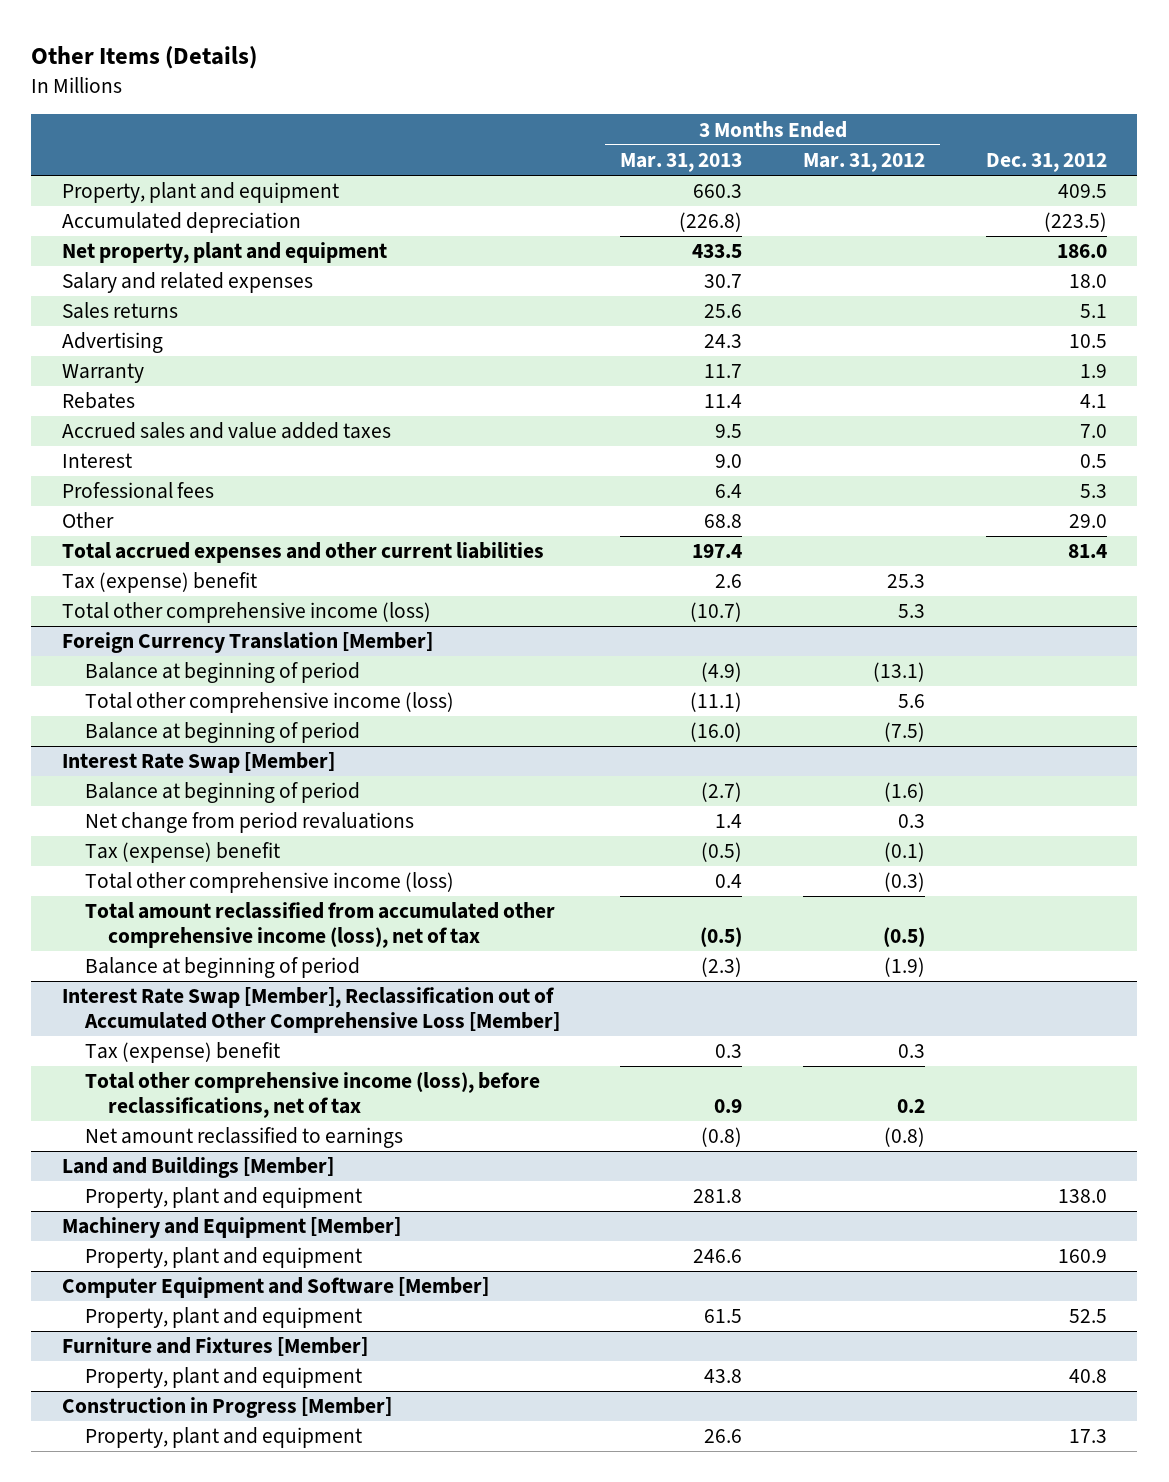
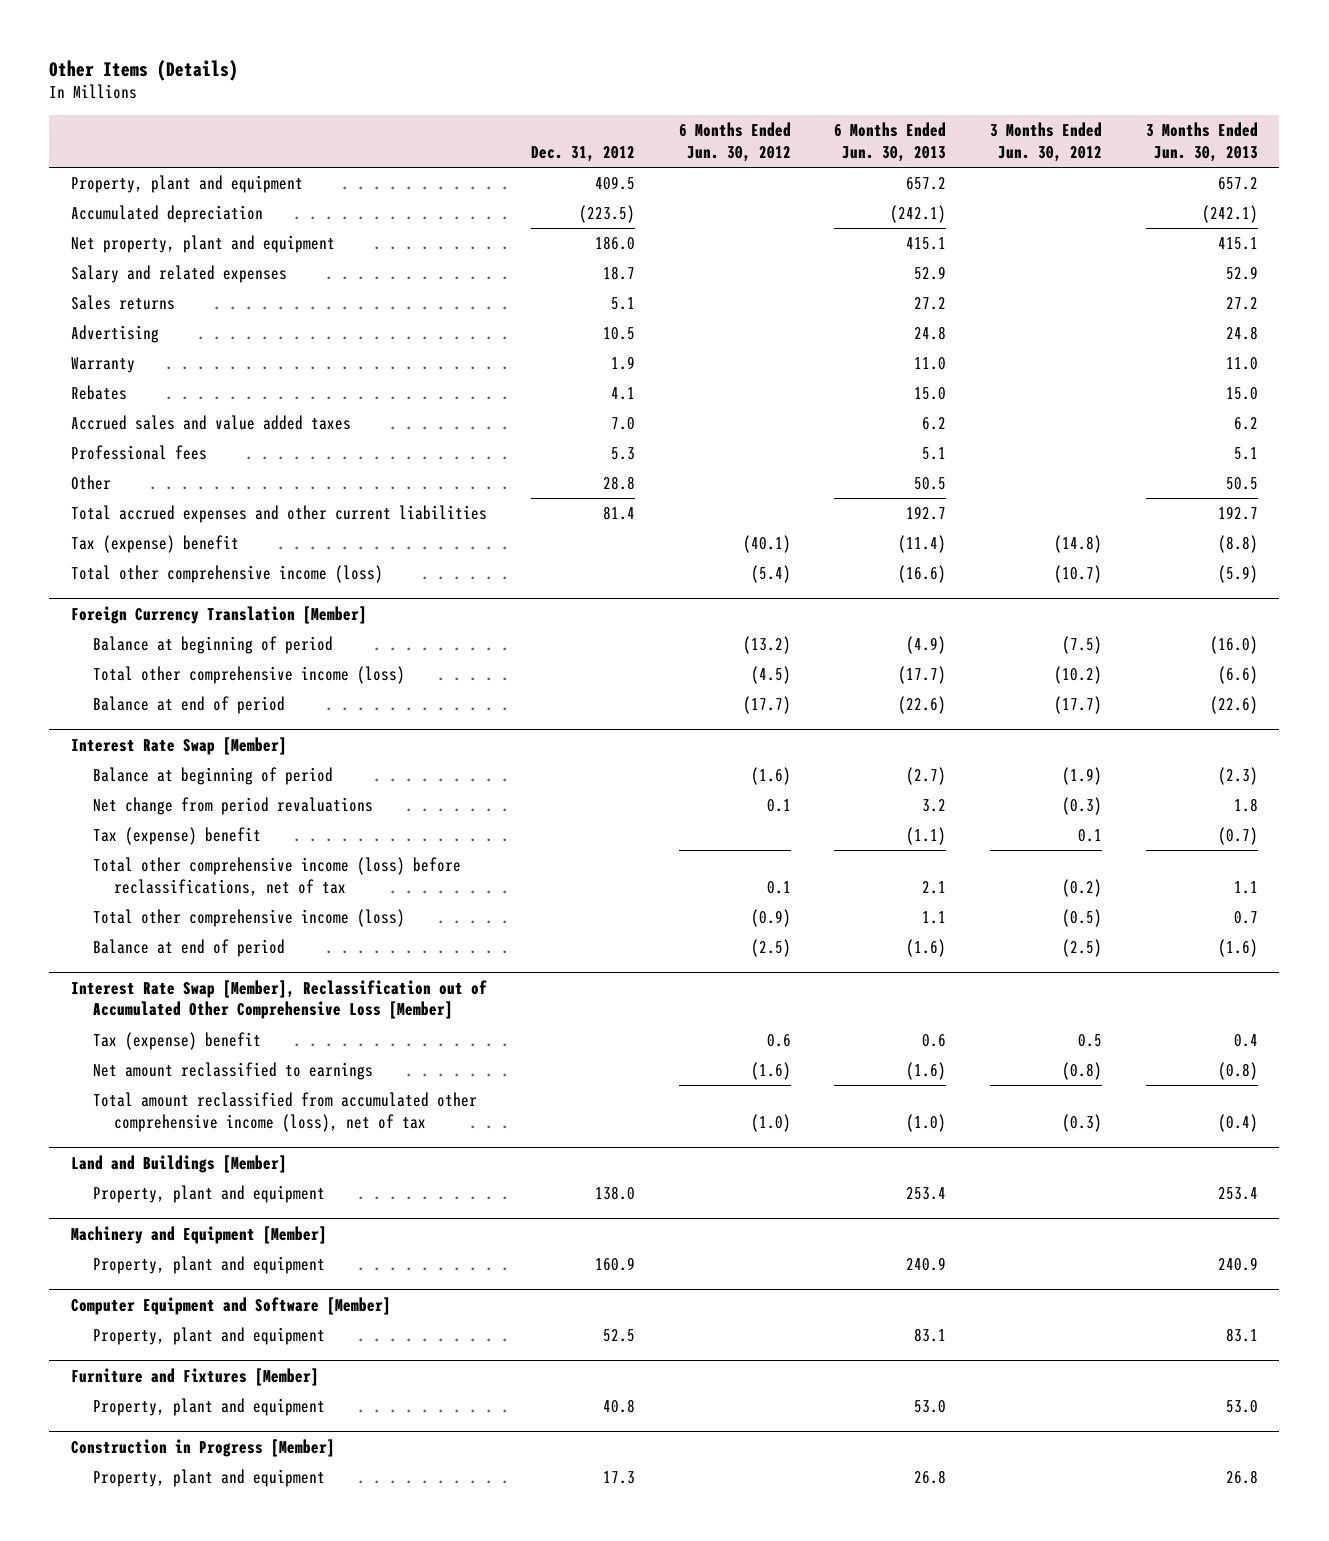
- | 3 Months Ended Mar. 31, 2013 | 3 Months Ended Mar. 31, 2012 | Dec. 31, 2012
+ | Dec. 31, 2012 | 6 Months Ended Jun. 30, 2012 | 6 Months Ended Jun. 30, 2013 | 3 Months Ended Jun. 30, 2012 | 3 Months Ended Jun. 30, 2013
- Salary and related expenses | 30.7 | | 18.0
+ Salary and related expenses | 18.7 | | 52.9 | | 52.9
- Interest | 9.0 | | 0.5
- Other | 68.8 | | 29.0
+ Other | 28.8 | | 50.5 | | 50.5
@ Foreign Currency Translation [Member]
- Balance at beginning of period | (16.0) | (7.5) |
+ Balance at end of period | | (17.7) | (22.6) | (17.7) | (22.6)
@ Interest Rate Swap [Member]
+ Total other comprehensive income (loss) before reclassifications, net of tax | | 0.1 | 2.1 | (0.2) | 1.1
- Total amount reclassified from accumulated other comprehensive income (loss), net of tax | (0.5) | (0.5) |
- Balance at beginning of period | (2.3) | (1.9) |
+ Balance at end of period | | (2.5) | (1.6) | (2.5) | (1.6)
@ Interest Rate Swap [Member], Reclassification out of Accumulated Other Comprehensive Loss [Member]
- Total other comprehensive income (loss), before reclassifications, net of tax | 0.9 | 0.2 |
+ Total amount reclassified from accumulated other comprehensive income (loss), net of tax | | (1.0) | (1.0) | (0.3) | (0.4)

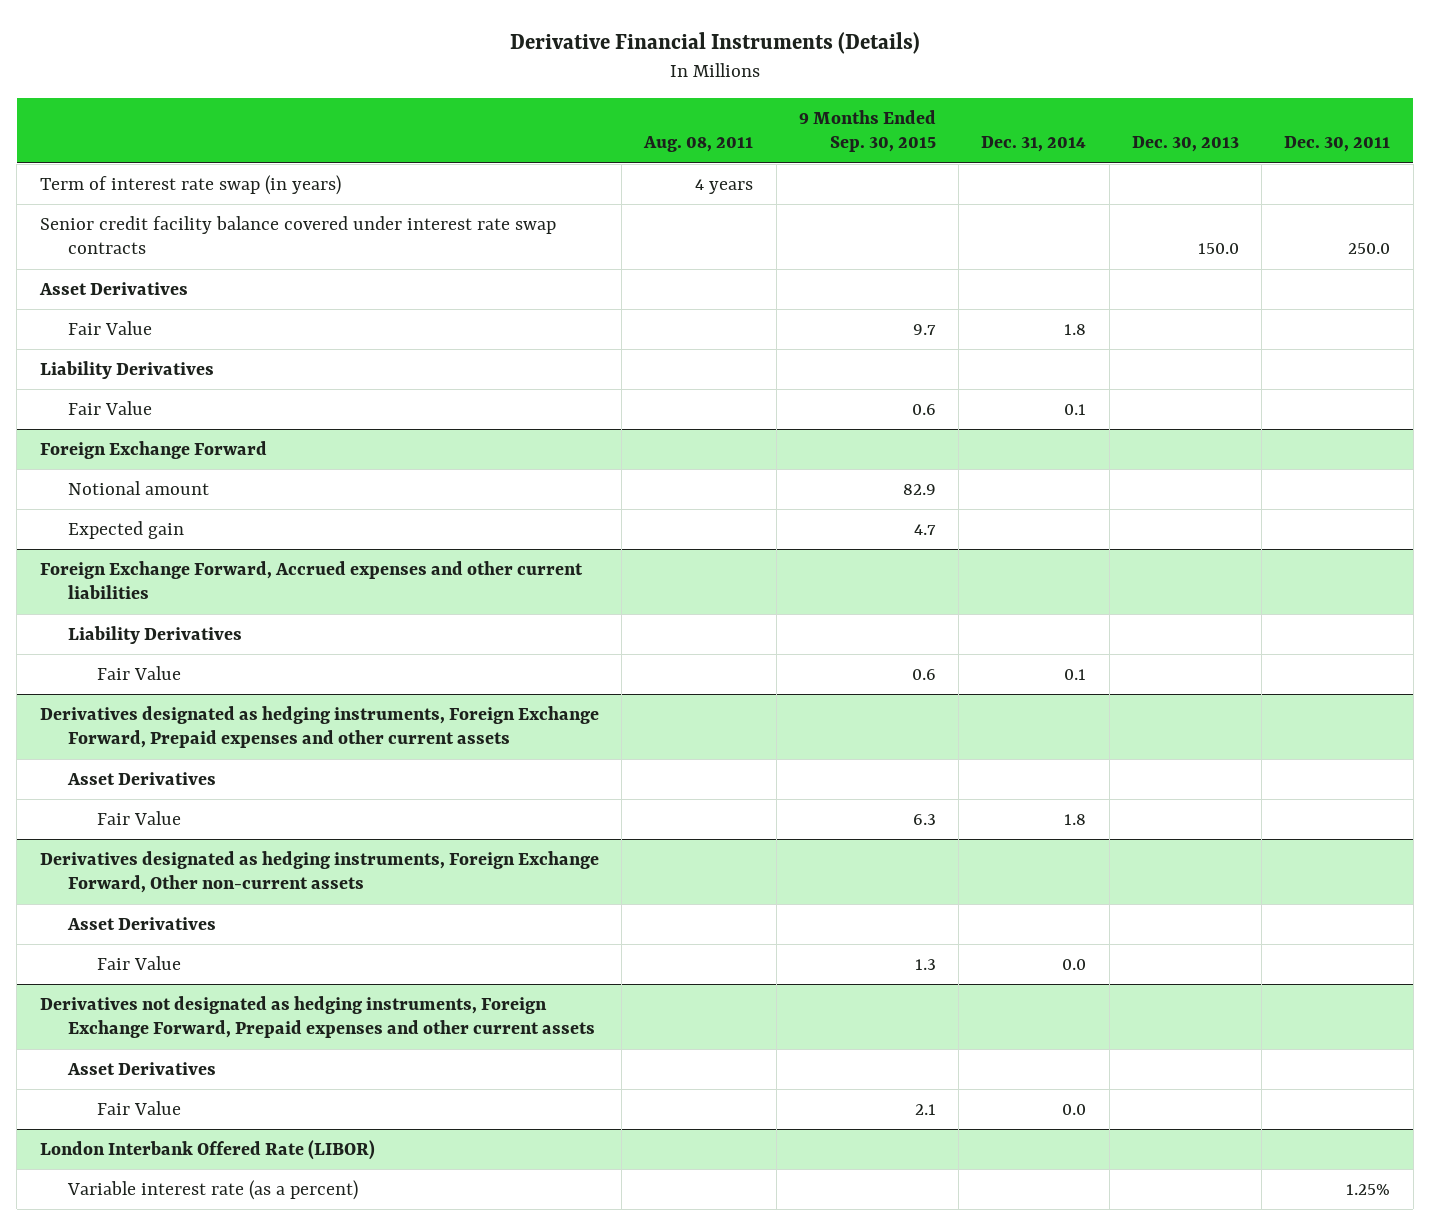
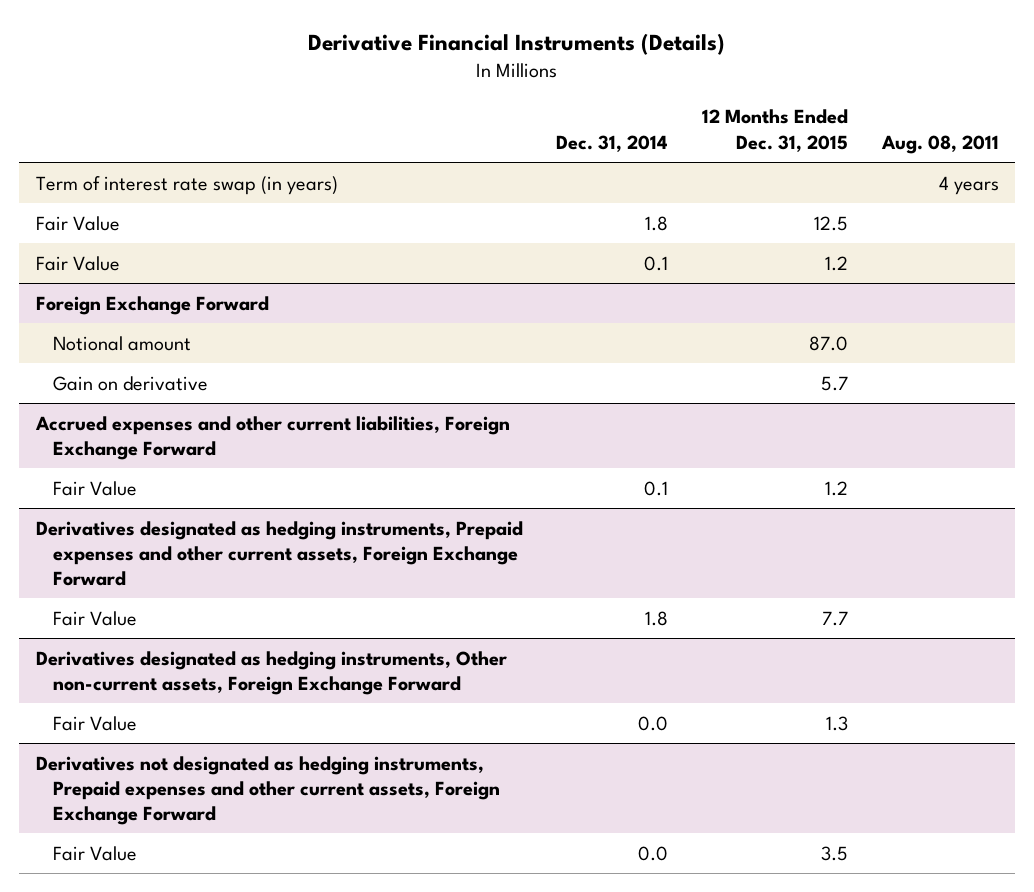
- | Aug. 08, 2011 | 9 Months Ended Sep. 30, 2015 | Dec. 31, 2014 | Dec. 30, 2013 | Dec. 30, 2011
+ | Dec. 31, 2014 | 12 Months Ended Dec. 31, 2015 | Aug. 08, 2011
- Senior credit facility balance covered under interest rate swap contracts | | | | 150.0 | 250.0
- Asset Derivatives
- Liability Derivatives
@ Foreign Exchange Forward
- Expected gain | | 4.7 | | |
- Foreign Exchange Forward, Accrued expenses and other current liabilities
- Liability Derivatives
@ Foreign Exchange Forward
+ Gain on derivative | | 5.7 |
+ Accrued expenses and other current liabilities, Foreign Exchange Forward
- Derivatives designated as hedging instruments, Foreign Exchange Forward, Prepaid expenses and other current assets
- Asset Derivatives
+ Derivatives designated as hedging instruments, Prepaid expenses and other current assets, Foreign Exchange Forward
- Derivatives designated as hedging instruments, Foreign Exchange Forward, Other non-current assets
- Asset Derivatives
+ Derivatives designated as hedging instruments, Other non-current assets, Foreign Exchange Forward
- Derivatives not designated as hedging instruments, Foreign Exchange Forward, Prepaid expenses and other current assets
- Asset Derivatives
+ Derivatives not designated as hedging instruments, Prepaid expenses and other current assets, Foreign Exchange Forward
- London Interbank Offered Rate (LIBOR)
- Variable interest rate (as a percent) | | | | | 1.25%

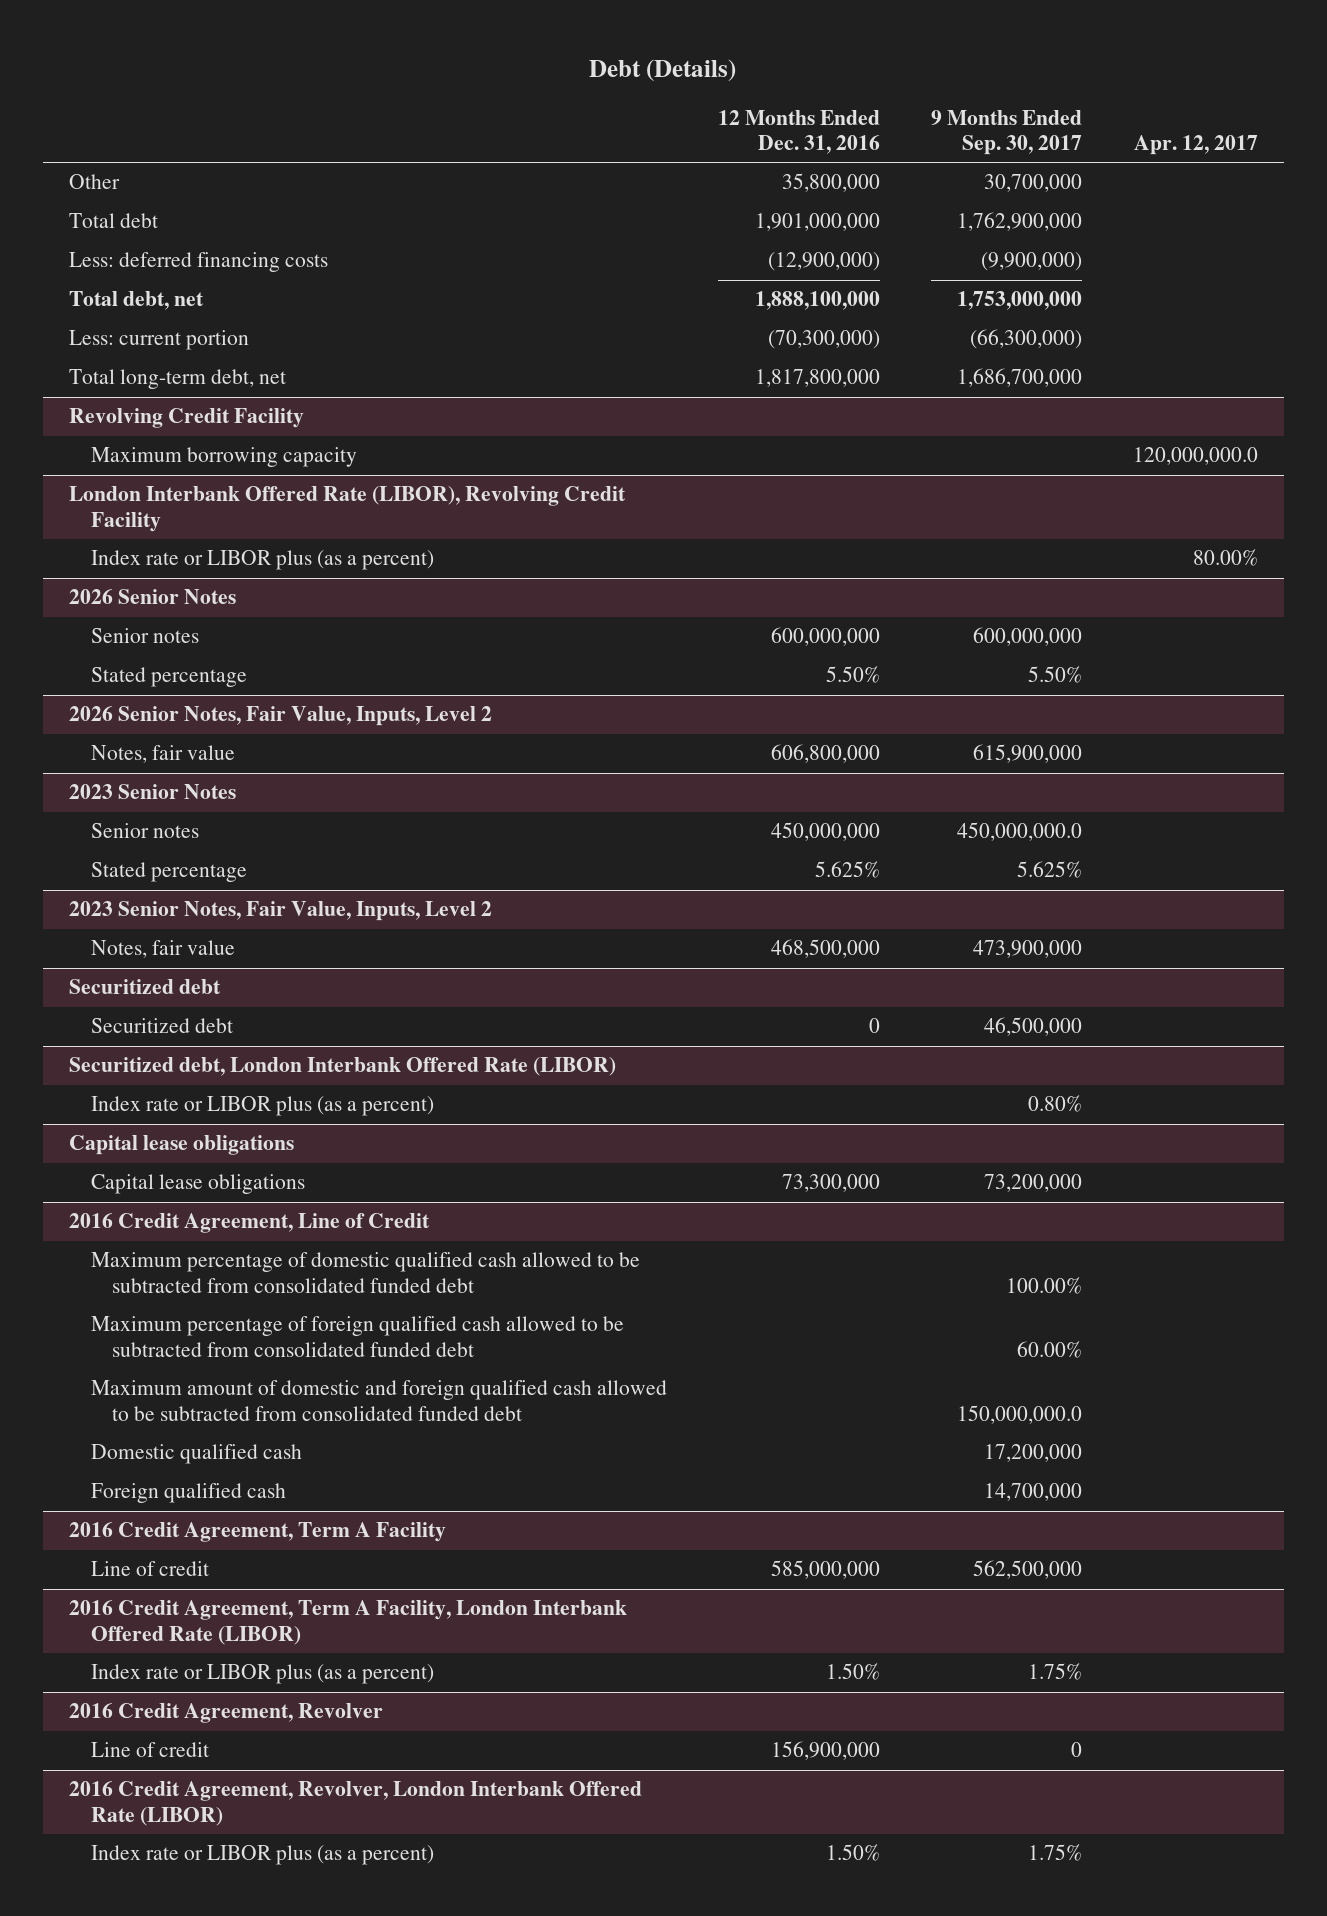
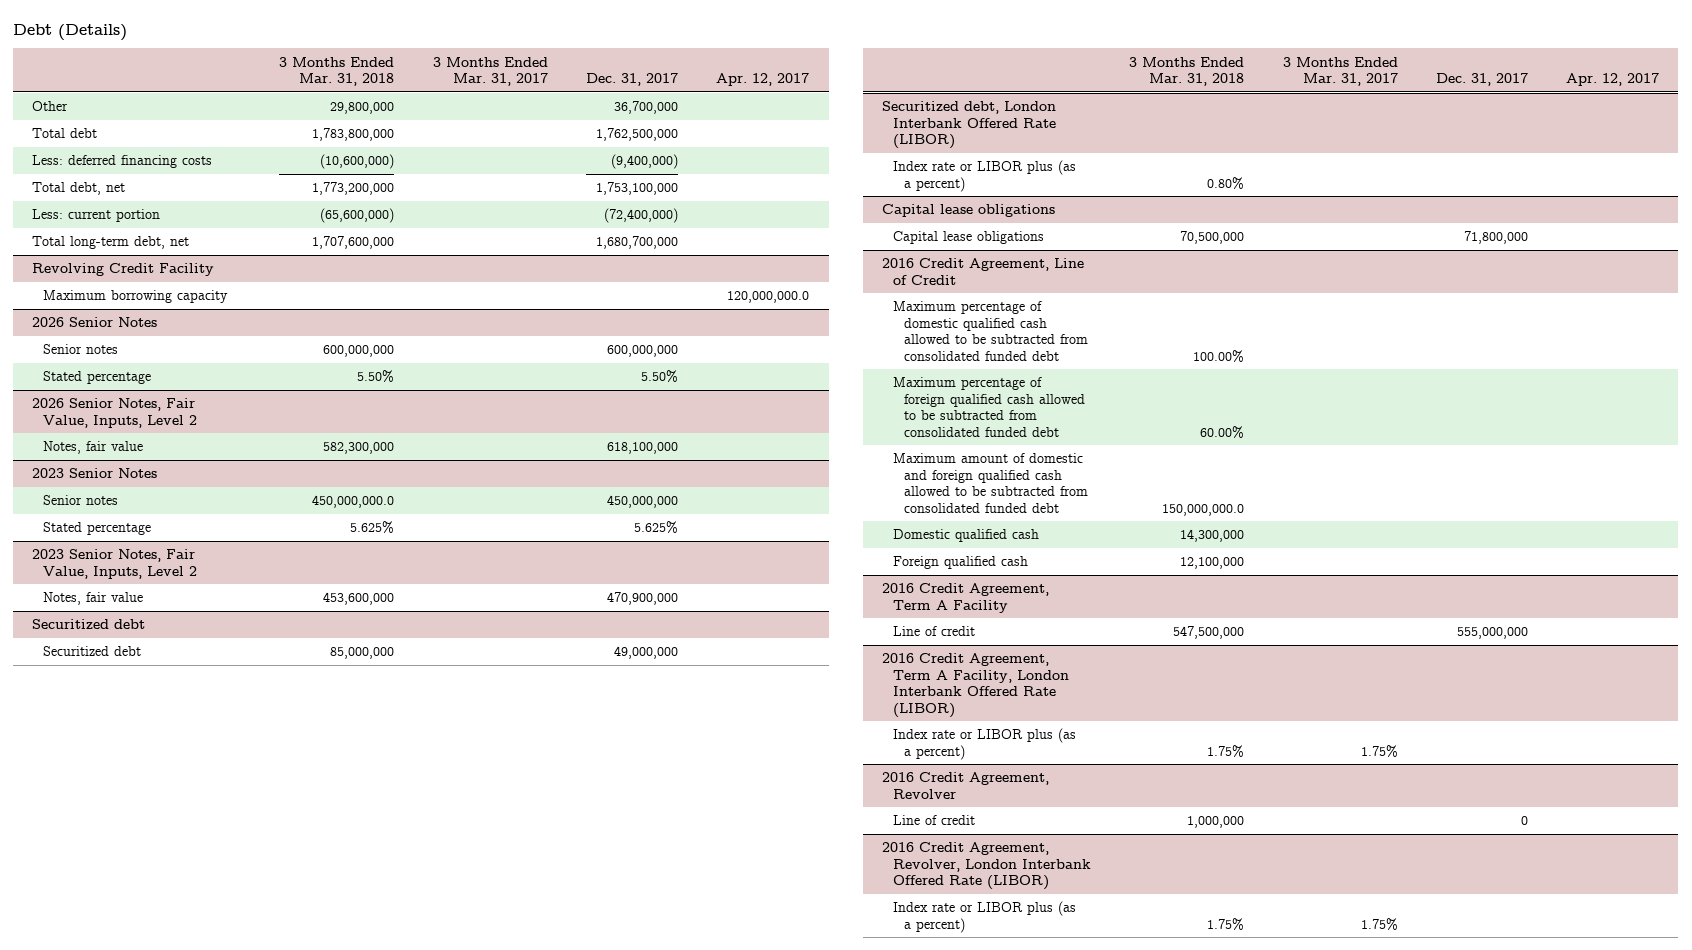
- | 12 Months Ended Dec. 31, 2016 | 9 Months Ended Sep. 30, 2017 | Apr. 12, 2017
+ | 3 Months Ended Mar. 31, 2018 | 3 Months Ended Mar. 31, 2017 | Dec. 31, 2017 | Apr. 12, 2017
- London Interbank Offered Rate (LIBOR), Revolving Credit Facility
- Index rate or LIBOR plus (as a percent) | | | 80.00%

